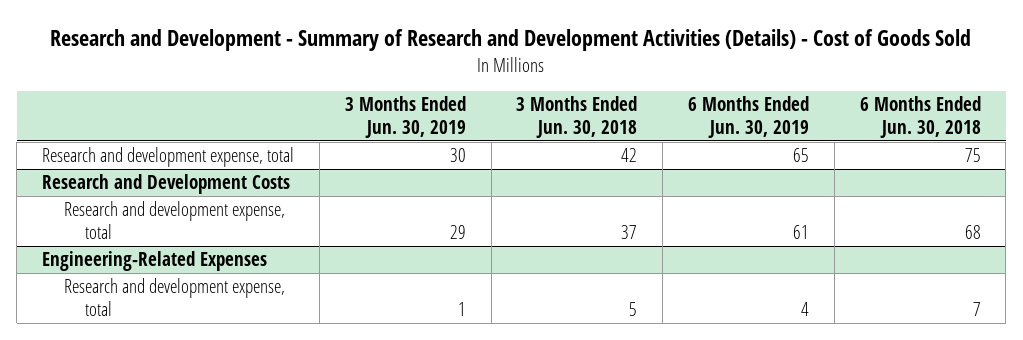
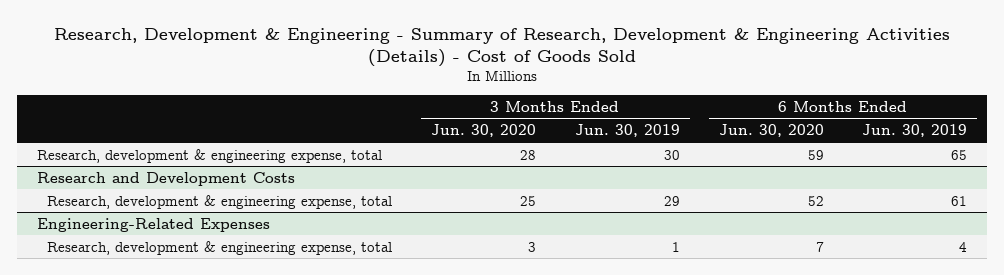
- Research and Development - Summary of Research and Development Activities (Details) - Cost of Goods Sold
+ Research, Development & Engineering - Summary of Research, Development & Engineering Activities (Details) - Cost of Goods Sold
- | 3 Months Ended Jun. 30, 2019 | 3 Months Ended Jun. 30, 2018 | 6 Months Ended Jun. 30, 2019 | 6 Months Ended Jun. 30, 2018
+ | 3 Months Ended Jun. 30, 2020 | 3 Months Ended Jun. 30, 2019 | 6 Months Ended Jun. 30, 2020 | 6 Months Ended Jun. 30, 2019
- Research and development expense, total | 30 | 42 | 65 | 75
+ Research, development & engineering expense, total | 28 | 30 | 59 | 65
@ Research and Development Costs
- Research and development expense, total | 29 | 37 | 61 | 68
+ Research, development & engineering expense, total | 25 | 29 | 52 | 61
@ Engineering-Related Expenses
- Research and development expense, total | 1 | 5 | 4 | 7
+ Research, development & engineering expense, total | 3 | 1 | 7 | 4

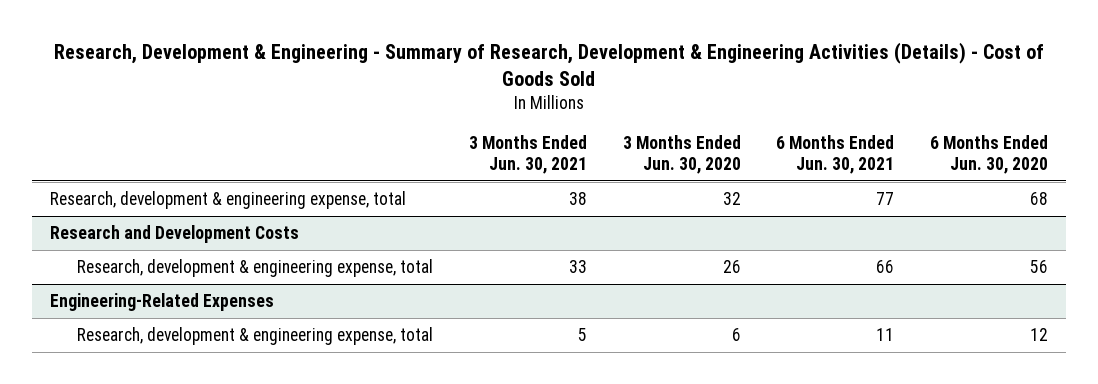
- | 3 Months Ended Jun. 30, 2020 | 3 Months Ended Jun. 30, 2019 | 6 Months Ended Jun. 30, 2020 | 6 Months Ended Jun. 30, 2019
+ | 3 Months Ended Jun. 30, 2021 | 3 Months Ended Jun. 30, 2020 | 6 Months Ended Jun. 30, 2021 | 6 Months Ended Jun. 30, 2020
- Research, development & engineering expense, total | 28 | 30 | 59 | 65
+ Research, development & engineering expense, total | 38 | 32 | 77 | 68
@ Research and Development Costs
- Research, development & engineering expense, total | 25 | 29 | 52 | 61
+ Research, development & engineering expense, total | 33 | 26 | 66 | 56
@ Engineering-Related Expenses
- Research, development & engineering expense, total | 3 | 1 | 7 | 4
+ Research, development & engineering expense, total | 5 | 6 | 11 | 12

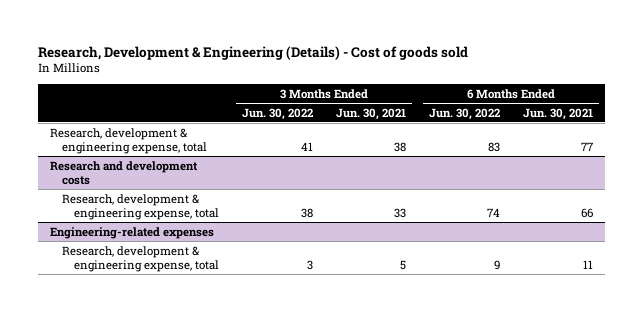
- Research, Development & Engineering - Summary of Research, Development & Engineering Activities (Details) - Cost of Goods Sold
+ Research, Development & Engineering (Details) - Cost of goods sold
- | 3 Months Ended Jun. 30, 2021 | 3 Months Ended Jun. 30, 2020 | 6 Months Ended Jun. 30, 2021 | 6 Months Ended Jun. 30, 2020
+ | 3 Months Ended Jun. 30, 2022 | 3 Months Ended Jun. 30, 2021 | 6 Months Ended Jun. 30, 2022 | 6 Months Ended Jun. 30, 2021
- Research and Development Costs
+ Research and development costs
- Engineering-Related Expenses
+ Engineering-related expenses

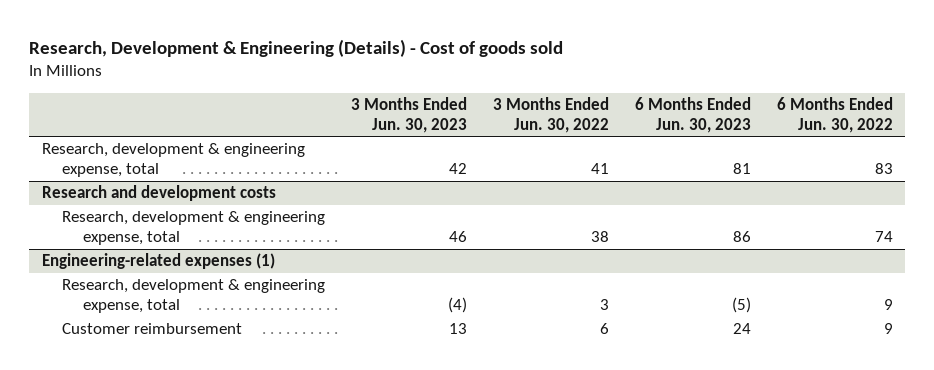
- | 3 Months Ended Jun. 30, 2022 | 3 Months Ended Jun. 30, 2021 | 6 Months Ended Jun. 30, 2022 | 6 Months Ended Jun. 30, 2021
+ | 3 Months Ended Jun. 30, 2023 | 3 Months Ended Jun. 30, 2022 | 6 Months Ended Jun. 30, 2023 | 6 Months Ended Jun. 30, 2022
- Engineering-related expenses
+ Engineering-related expenses (1)
+ Customer reimbursement | 13 | 6 | 24 | 9

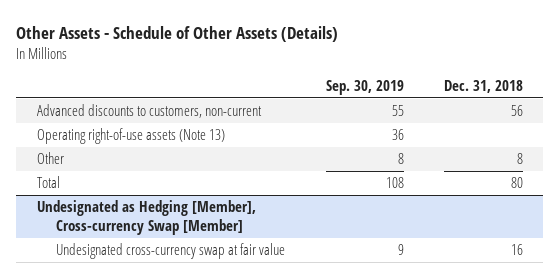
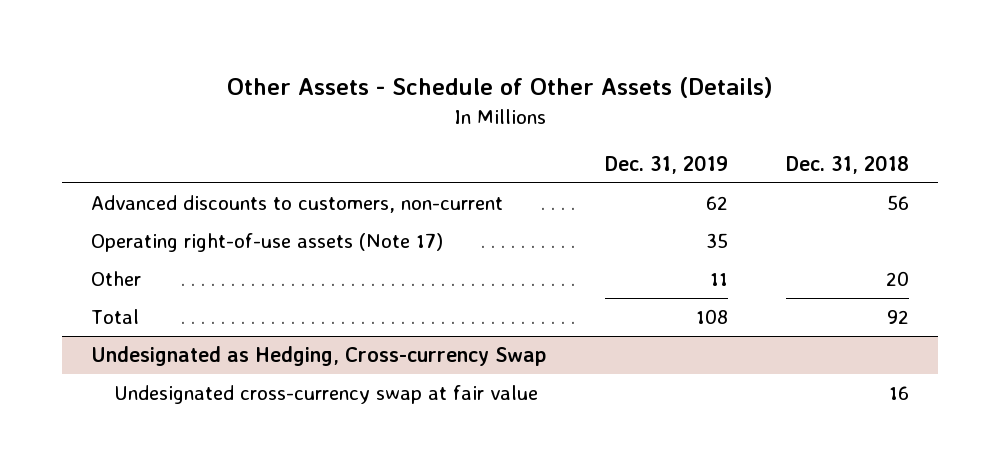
- | Sep. 30, 2019 | Dec. 31, 2018
+ | Dec. 31, 2019 | Dec. 31, 2018
- Operating right-of-use assets (Note 13) | 36 |
- Other | 8 | 8
- Total | 108 | 80
- Undesignated as Hedging [Member], Cross-currency Swap [Member]
+ Operating right-of-use assets (Note 17) | 35 |
+ Other | 11 | 20
+ Total | 108 | 92
+ Undesignated as Hedging, Cross-currency Swap

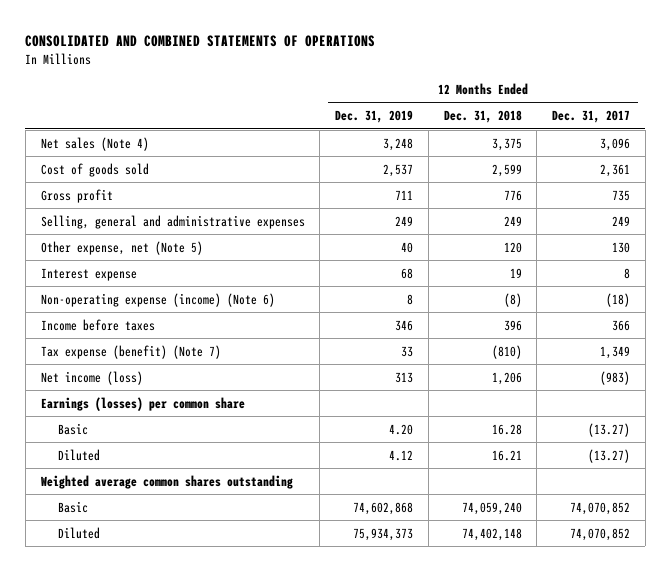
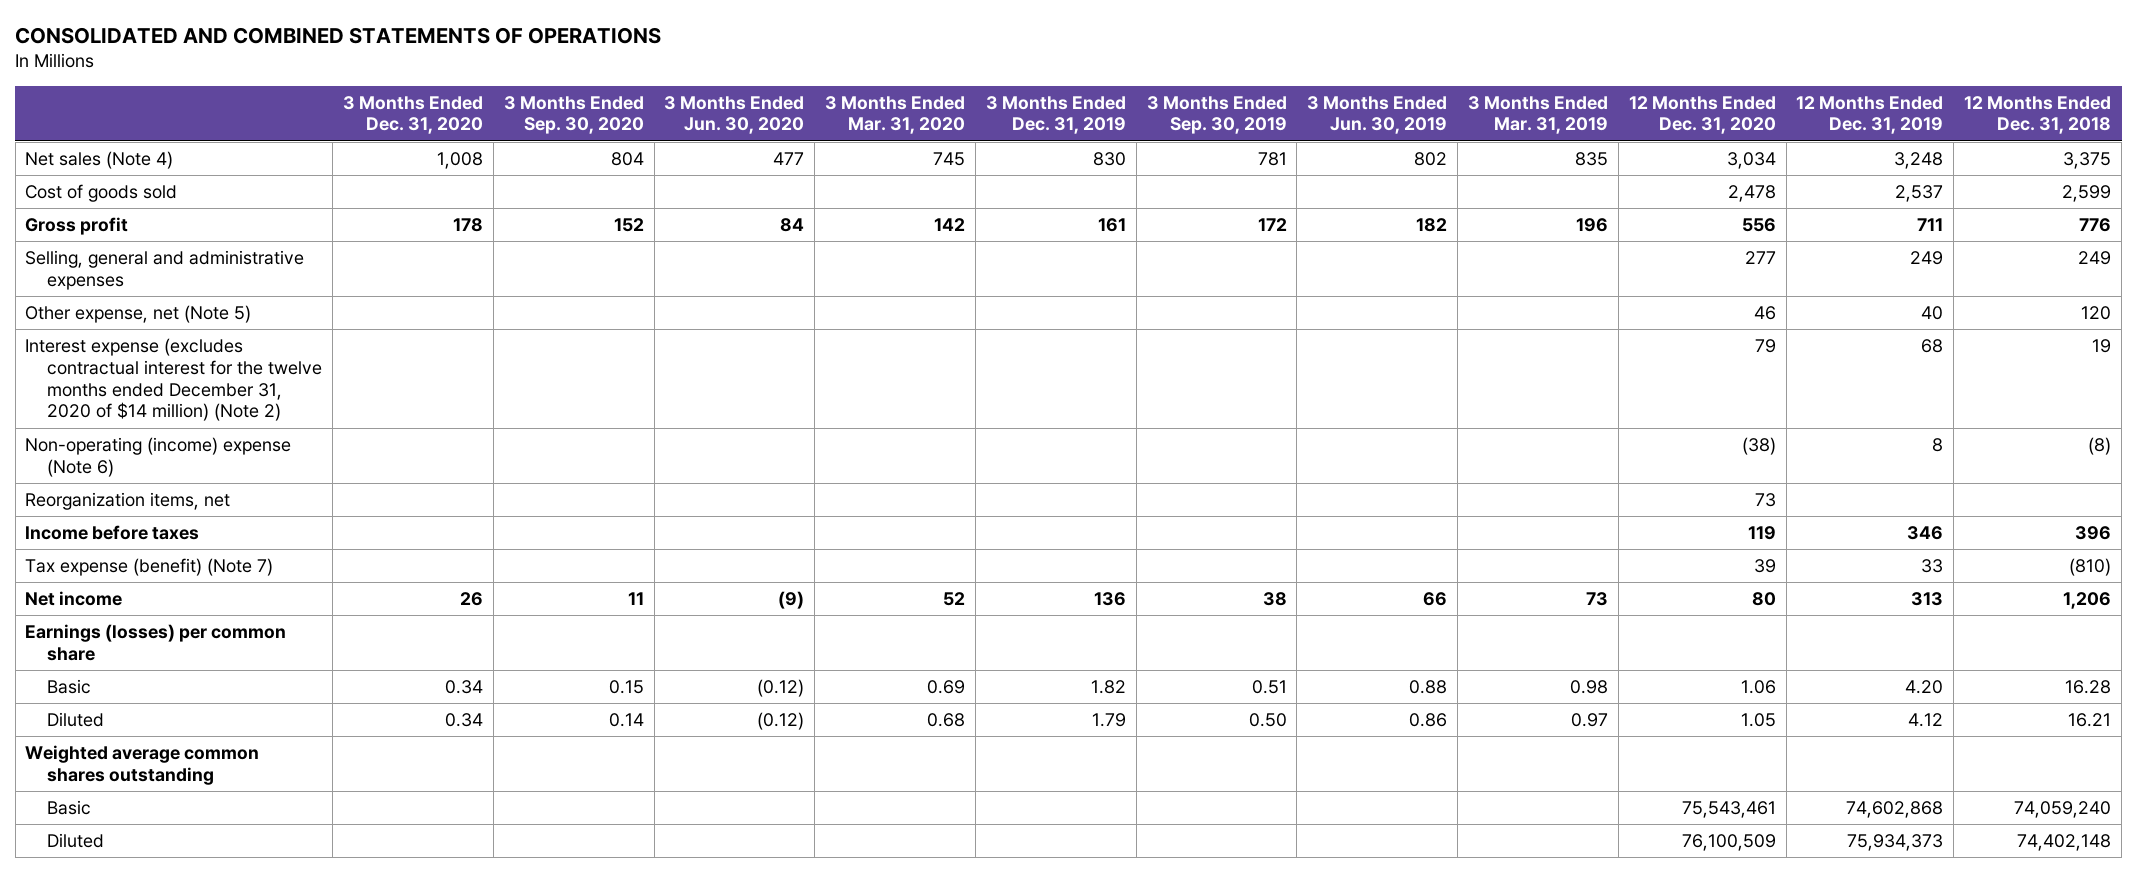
- | 12 Months Ended Dec. 31, 2019 | 12 Months Ended Dec. 31, 2018 | 12 Months Ended Dec. 31, 2017
+ | 3 Months Ended Dec. 31, 2020 | 3 Months Ended Sep. 30, 2020 | 3 Months Ended Jun. 30, 2020 | 3 Months Ended Mar. 31, 2020 | 3 Months Ended Dec. 31, 2019 | 3 Months Ended Sep. 30, 2019 | 3 Months Ended Jun. 30, 2019 | 3 Months Ended Mar. 31, 2019 | 12 Months Ended Dec. 31, 2020 | 12 Months Ended Dec. 31, 2019 | 12 Months Ended Dec. 31, 2018
- Interest expense | 68 | 19 | 8
- Non-operating expense (income) (Note 6) | 8 | (8) | (18)
+ Interest expense (excludes contractual interest for the twelve months ended December 31, 2020 of $14 million) (Note 2) | | | | | | | | | 79 | 68 | 19
+ Non-operating (income) expense (Note 6) | | | | | | | | | (38) | 8 | (8)
+ Reorganization items, net | | | | | | | | | 73 | |
- Net income (loss) | 313 | 1,206 | (983)
+ Net income | 26 | 11 | (9) | 52 | 136 | 38 | 66 | 73 | 80 | 313 | 1,206

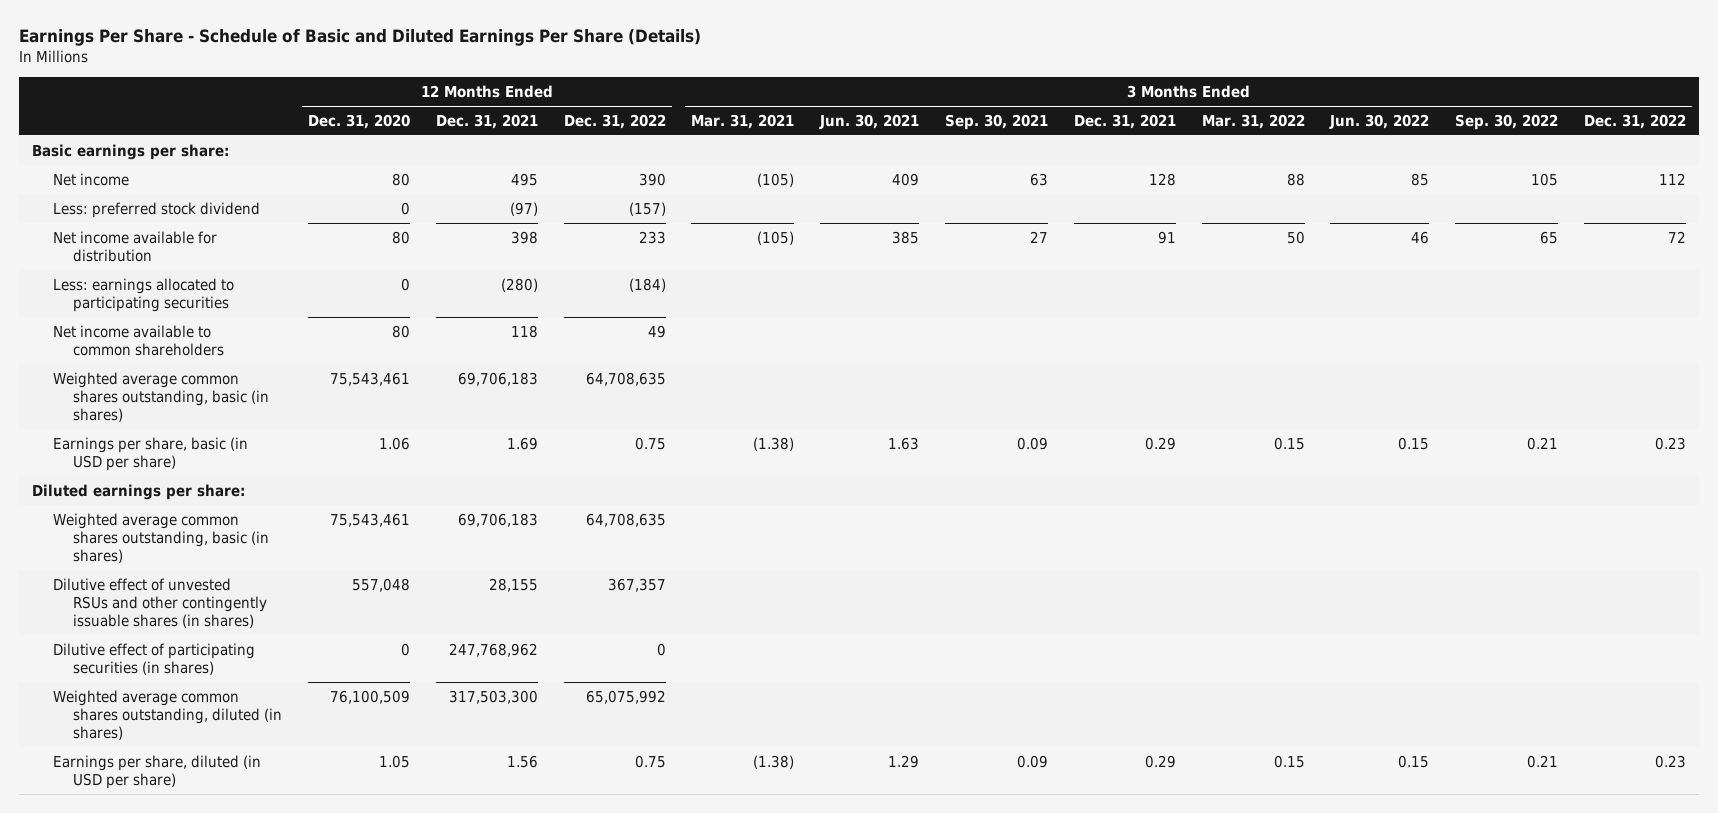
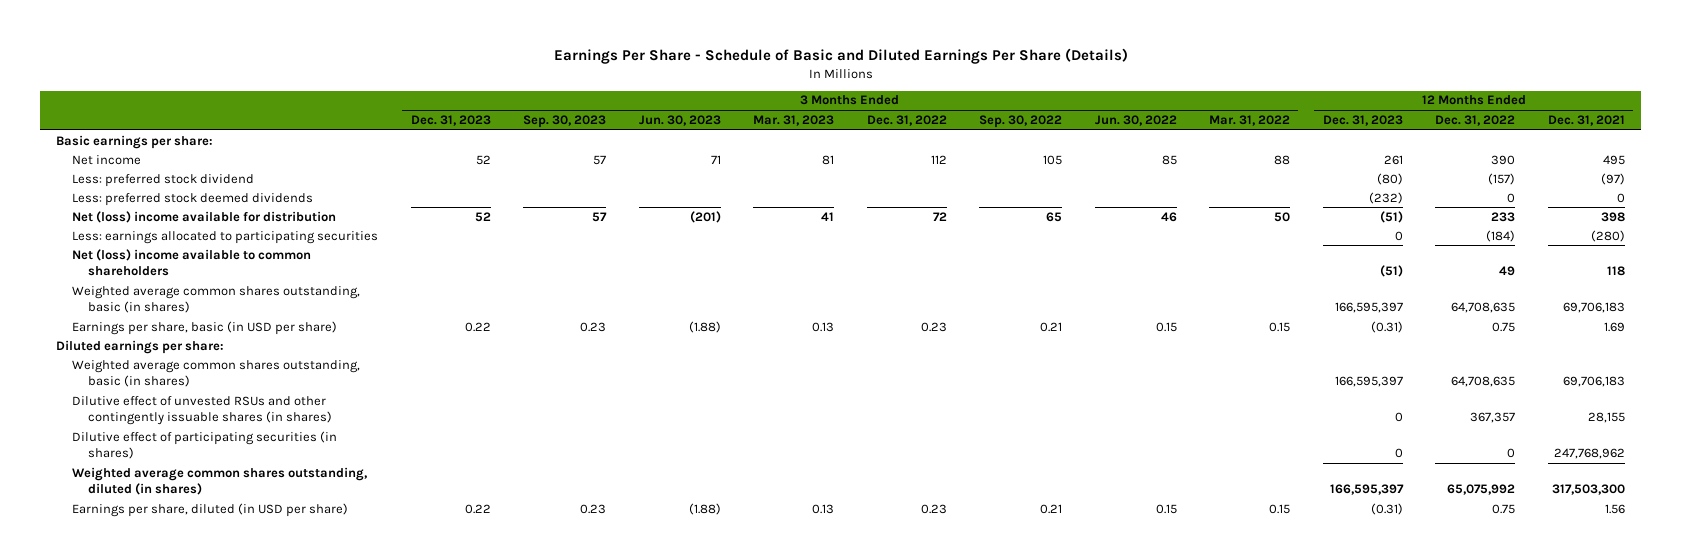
- | 12 Months Ended Dec. 31, 2020 | 12 Months Ended Dec. 31, 2021 | 12 Months Ended Dec. 31, 2022 | 3 Months Ended Mar. 31, 2021 | 3 Months Ended Jun. 30, 2021 | 3 Months Ended Sep. 30, 2021 | 3 Months Ended Dec. 31, 2021 | 3 Months Ended Mar. 31, 2022 | 3 Months Ended Jun. 30, 2022 | 3 Months Ended Sep. 30, 2022 | 3 Months Ended Dec. 31, 2022
+ | 3 Months Ended Dec. 31, 2023 | 3 Months Ended Sep. 30, 2023 | 3 Months Ended Jun. 30, 2023 | 3 Months Ended Mar. 31, 2023 | 3 Months Ended Dec. 31, 2022 | 3 Months Ended Sep. 30, 2022 | 3 Months Ended Jun. 30, 2022 | 3 Months Ended Mar. 31, 2022 | 12 Months Ended Dec. 31, 2023 | 12 Months Ended Dec. 31, 2022 | 12 Months Ended Dec. 31, 2021
- Net income available for distribution | 80 | 398 | 233 | (105) | 385 | 27 | 91 | 50 | 46 | 65 | 72
+ Less: preferred stock deemed dividends | | | | | | | | | (232) | 0 | 0
+ Net (loss) income available for distribution | 52 | 57 | (201) | 41 | 72 | 65 | 46 | 50 | (51) | 233 | 398
- Net income available to common shareholders | 80 | 118 | 49 | | | | | | | |
+ Net (loss) income available to common shareholders | | | | | | | | | (51) | 49 | 118

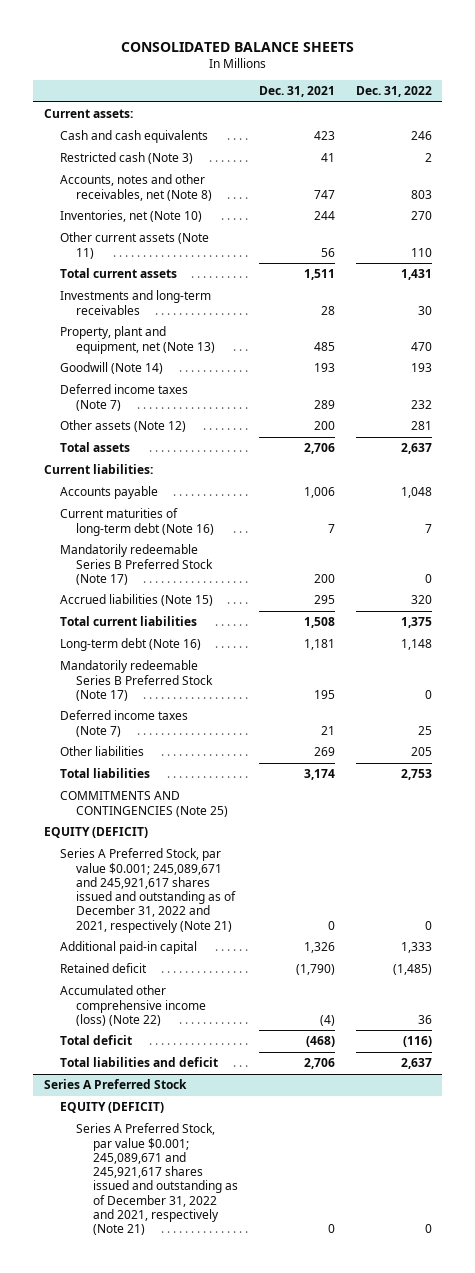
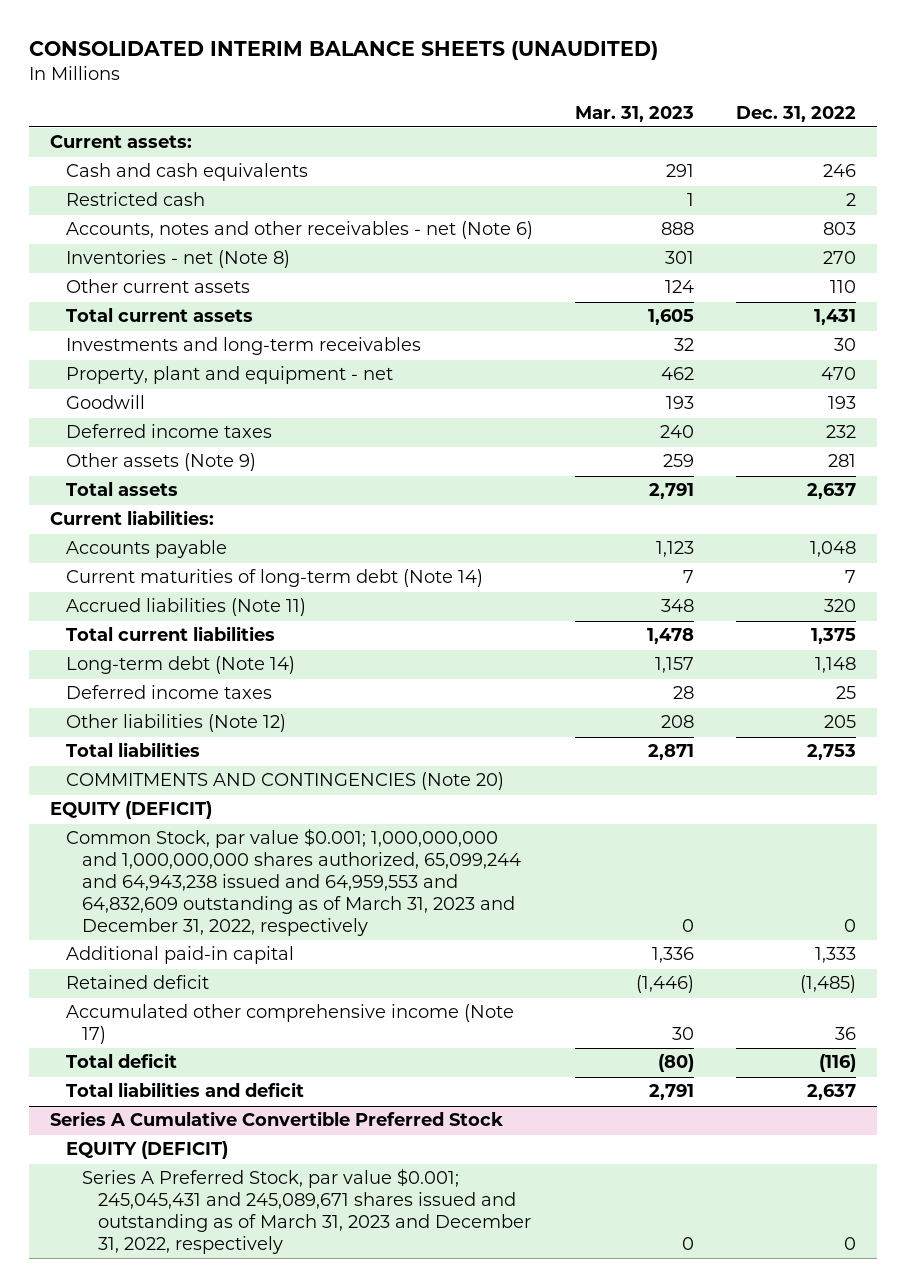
- CONSOLIDATED BALANCE SHEETS
+ CONSOLIDATED INTERIM BALANCE SHEETS (UNAUDITED)
- | Dec. 31, 2021 | Dec. 31, 2022
+ | Mar. 31, 2023 | Dec. 31, 2022
- Restricted cash (Note 3) | 41 | 2
- Accounts, notes and other receivables, net (Note 8) | 747 | 803
- Inventories, net (Note 10) | 244 | 270
- Other current assets (Note 11) | 56 | 110
+ Restricted cash | 1 | 2
+ Accounts, notes and other receivables - net (Note 6) | 888 | 803
+ Inventories - net (Note 8) | 301 | 270
+ Other current assets | 124 | 110
- Property, plant and equipment, net (Note 13) | 485 | 470
- Goodwill (Note 14) | 193 | 193
- Deferred income taxes (Note 7) | 289 | 232
- Other assets (Note 12) | 200 | 281
+ Property, plant and equipment - net | 462 | 470
+ Goodwill | 193 | 193
+ Deferred income taxes | 240 | 232
+ Other assets (Note 9) | 259 | 281
- Current maturities of long-term debt (Note 16) | 7 | 7
- Mandatorily redeemable Series B Preferred Stock (Note 17) | 200 | 0
- Accrued liabilities (Note 15) | 295 | 320
+ Current maturities of long-term debt (Note 14) | 7 | 7
+ Accrued liabilities (Note 11) | 348 | 320
- Long-term debt (Note 16) | 1,181 | 1,148
- Mandatorily redeemable Series B Preferred Stock (Note 17) | 195 | 0
- Deferred income taxes (Note 7) | 21 | 25
- Other liabilities | 269 | 205
+ Long-term debt (Note 14) | 1,157 | 1,148
+ Deferred income taxes | 28 | 25
+ Other liabilities (Note 12) | 208 | 205
- COMMITMENTS AND CONTINGENCIES (Note 25)
+ COMMITMENTS AND CONTINGENCIES (Note 20)
- Series A Preferred Stock, par value $0.001; 245,089,671 and 245,921,617 shares issued and outstanding as of December 31, 2022 and 2021, respectively (Note 21) | 0 | 0
+ Common Stock, par value $0.001; 1,000,000,000 and 1,000,000,000 shares authorized, 65,099,244 and 64,943,238 issued and 64,959,553 and 64,832,609 outstanding as of March 31, 2023 and December 31, 2022, respectively | 0 | 0
- Accumulated other comprehensive income (loss) (Note 22) | (4) | 36
+ Accumulated other comprehensive income (Note 17) | 30 | 36
- Series A Preferred Stock
+ Series A Cumulative Convertible Preferred Stock
- Series A Preferred Stock, par value $0.001; 245,089,671 and 245,921,617 shares issued and outstanding as of December 31, 2022 and 2021, respectively (Note 21) | 0 | 0
+ Series A Preferred Stock, par value $0.001; 245,045,431 and 245,089,671 shares issued and outstanding as of March 31, 2023 and December 31, 2022, respectively | 0 | 0

